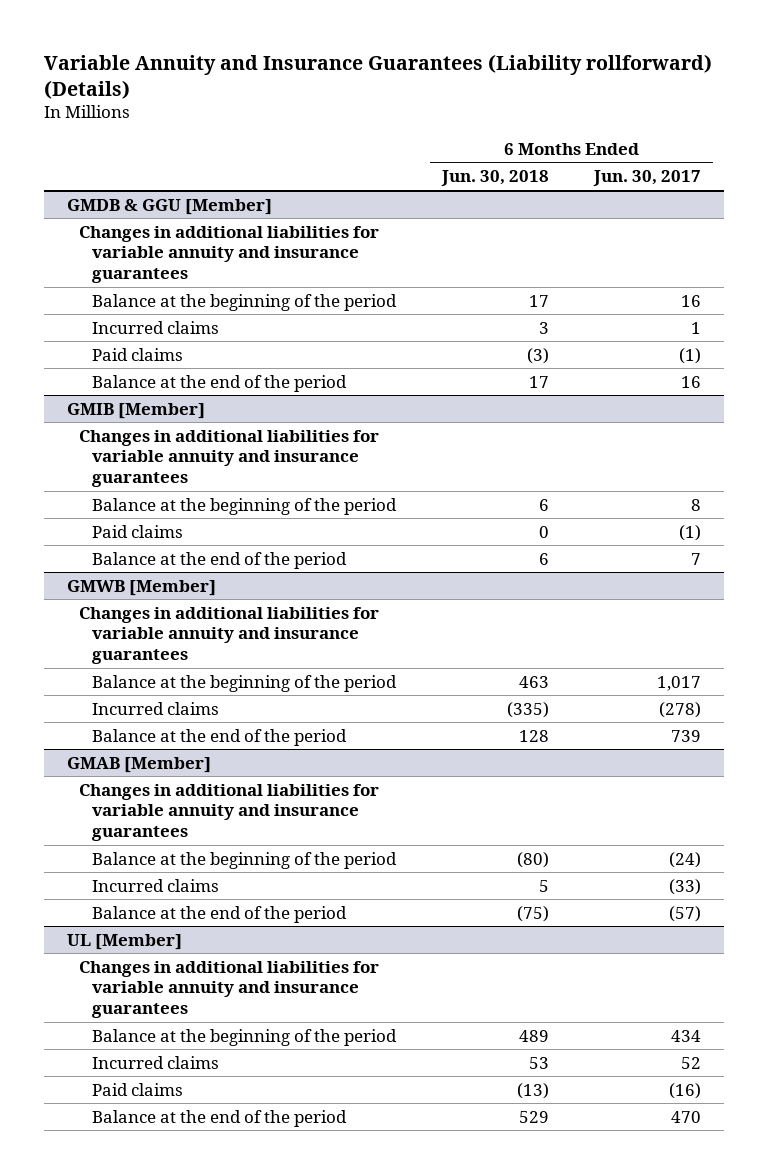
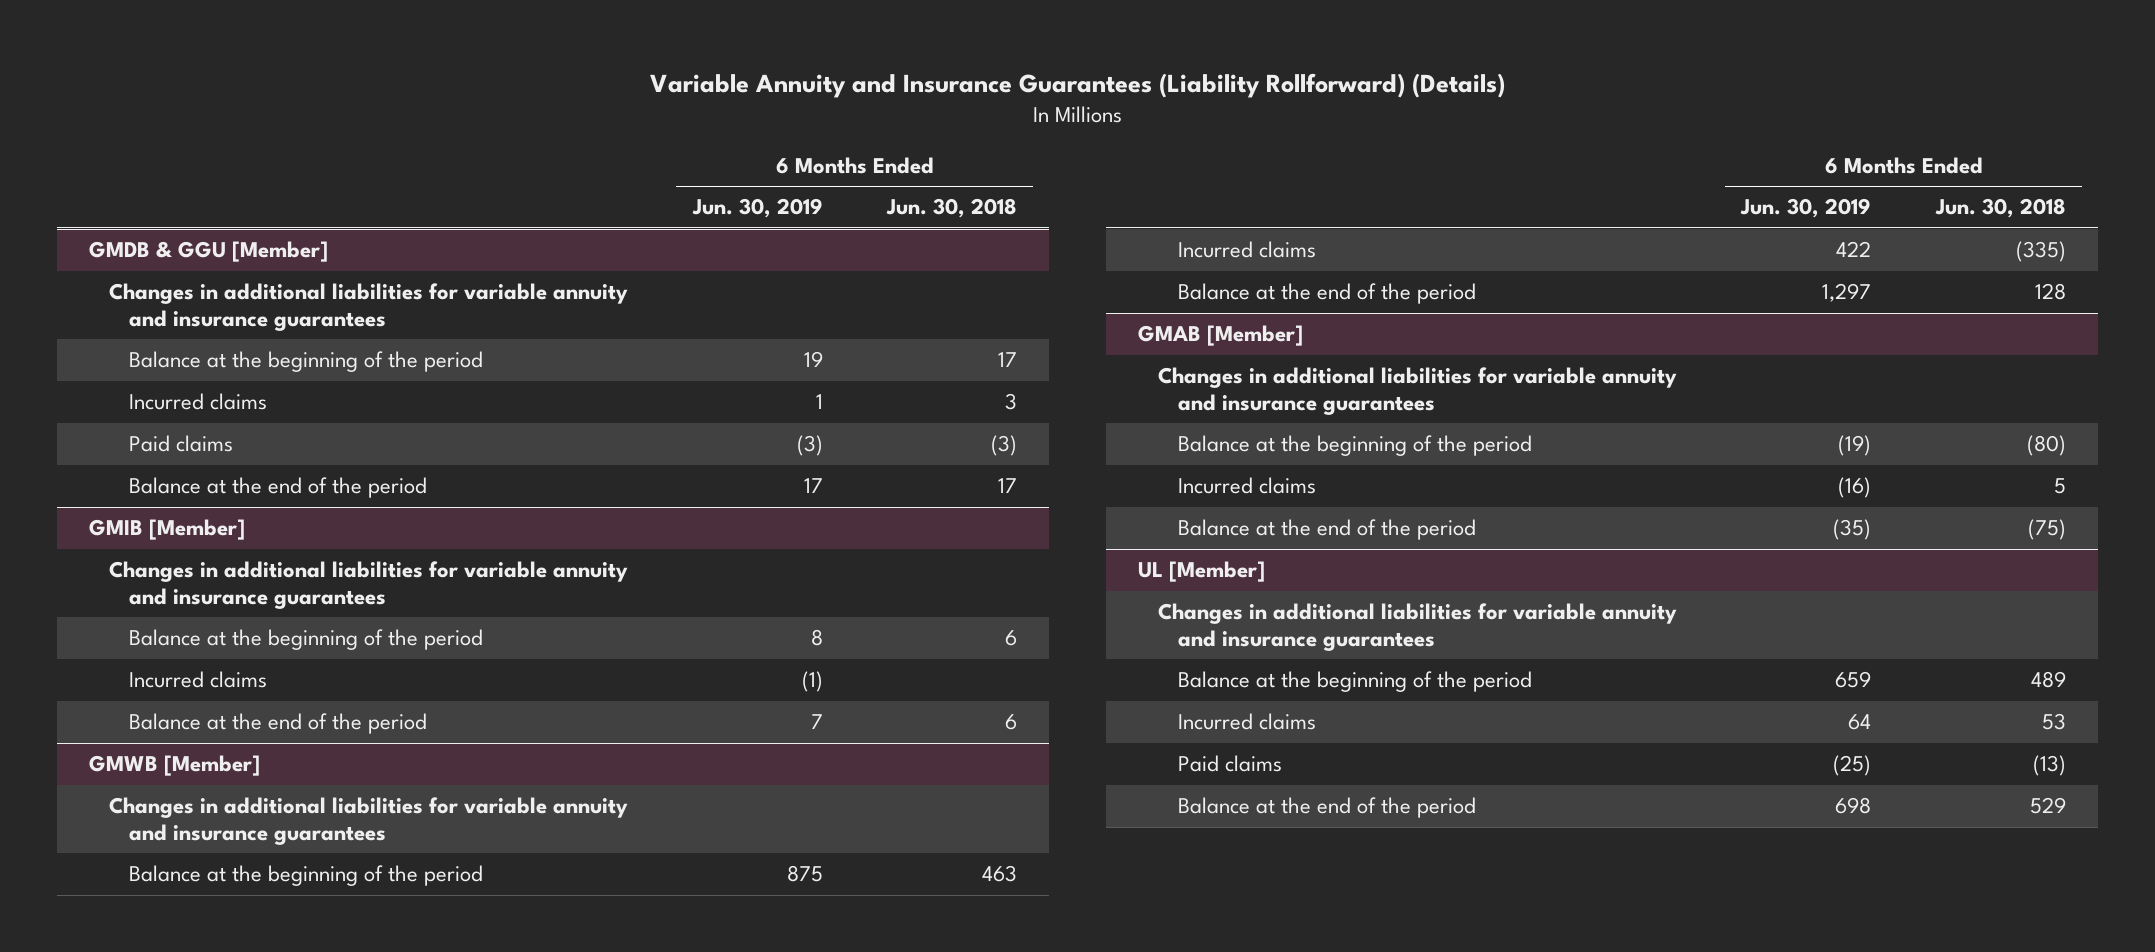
- Variable Annuity and Insurance Guarantees (Liability rollforward) (Details)
+ Variable Annuity and Insurance Guarantees (Liability Rollforward) (Details)
- | 6 Months Ended Jun. 30, 2018 | 6 Months Ended Jun. 30, 2017
+ | 6 Months Ended Jun. 30, 2019 | 6 Months Ended Jun. 30, 2018
@ GMIB [Member]
- Paid claims | 0 | (1)
+ Incurred claims | (1) |

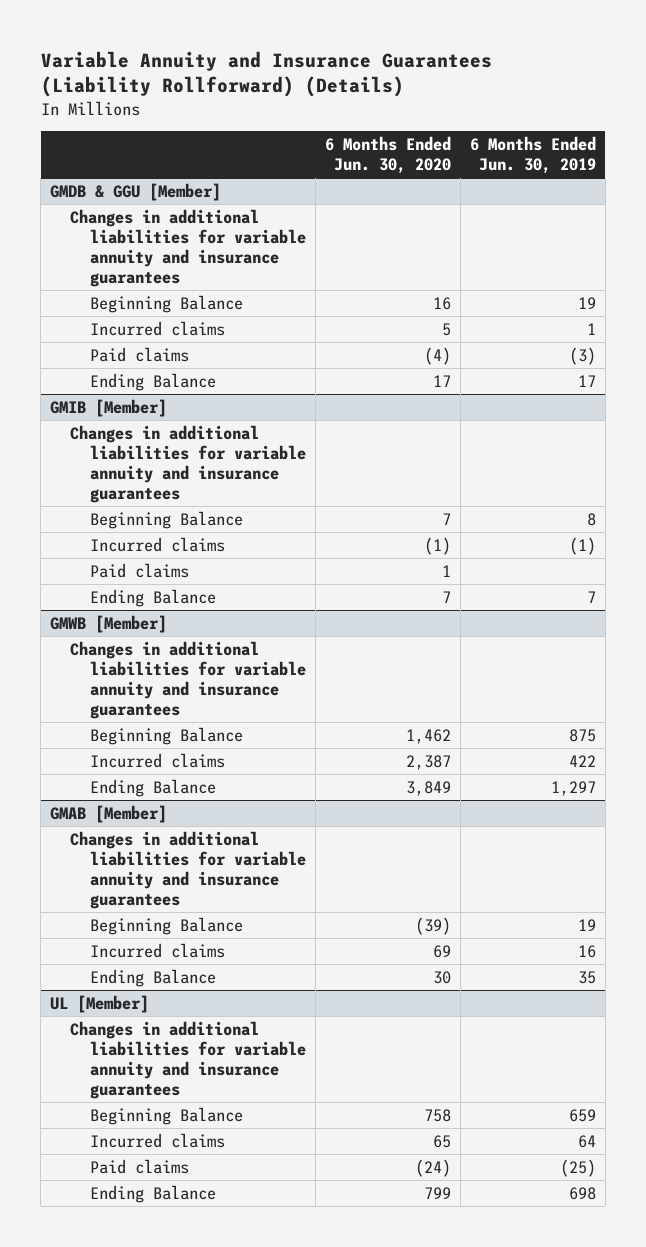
- | 6 Months Ended Jun. 30, 2019 | 6 Months Ended Jun. 30, 2018
+ | 6 Months Ended Jun. 30, 2020 | 6 Months Ended Jun. 30, 2019
@ GMDB & GGU [Member]
- Balance at the beginning of the period | 19 | 17
+ Beginning Balance | 16 | 19
- Balance at the end of the period | 17 | 17
+ Ending Balance | 17 | 17
@ GMIB [Member]
- Balance at the beginning of the period | 8 | 6
+ Beginning Balance | 7 | 8
- Balance at the end of the period | 7 | 6
+ Paid claims | 1 |
+ Ending Balance | 7 | 7
@ GMWB [Member]
- Balance at the beginning of the period | 875 | 463
+ Beginning Balance | 1,462 | 875
- Balance at the end of the period | 1,297 | 128
+ Ending Balance | 3,849 | 1,297
@ GMAB [Member]
- Balance at the beginning of the period | (19) | (80)
- Incurred claims | (16) | 5
- Balance at the end of the period | (35) | (75)
+ Beginning Balance | (39) | 19
+ Incurred claims | 69 | 16
+ Ending Balance | 30 | 35
@ UL [Member]
- Balance at the beginning of the period | 659 | 489
+ Beginning Balance | 758 | 659
- Balance at the end of the period | 698 | 529
+ Ending Balance | 799 | 698

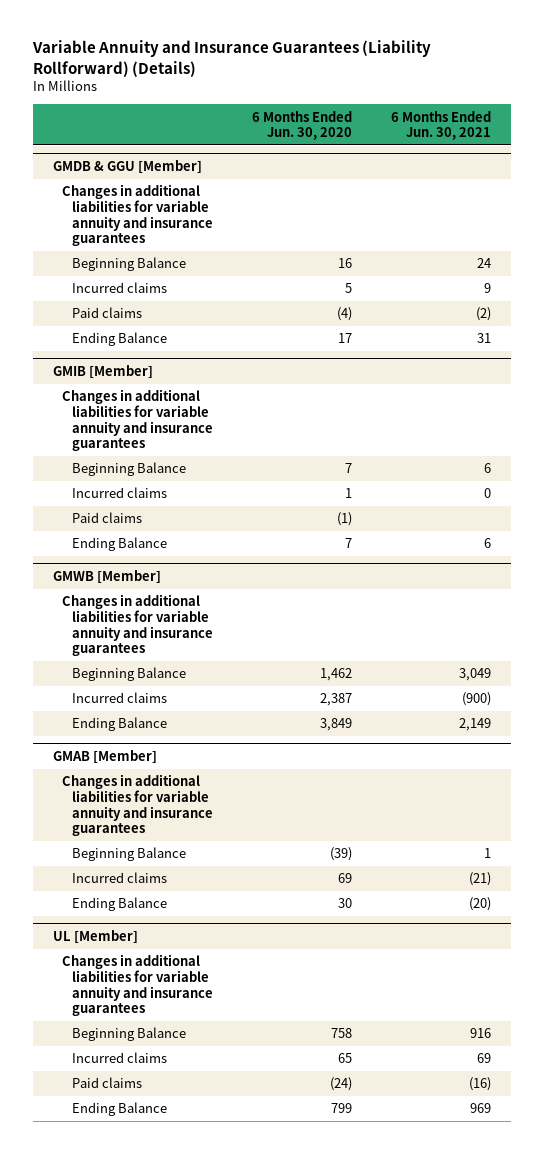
- | 6 Months Ended Jun. 30, 2020 | 6 Months Ended Jun. 30, 2019
+ | 6 Months Ended Jun. 30, 2020 | 6 Months Ended Jun. 30, 2021
@ GMIB [Member]
- Incurred claims | (1) | (1)
- Paid claims | 1 |
+ Incurred claims | 1 | 0
+ Paid claims | (1) |

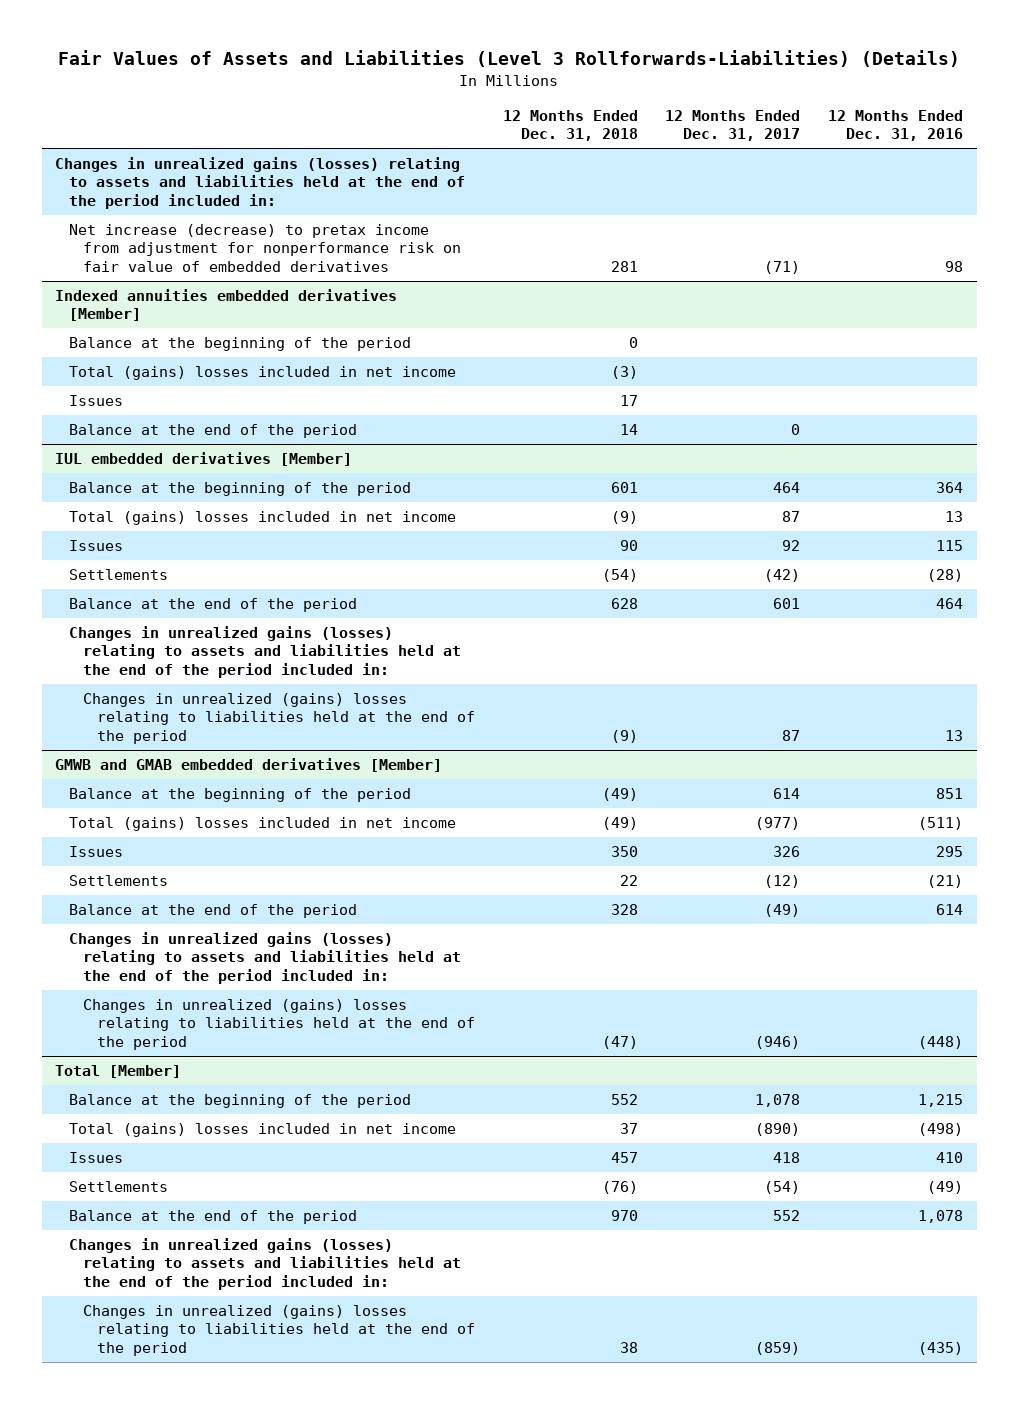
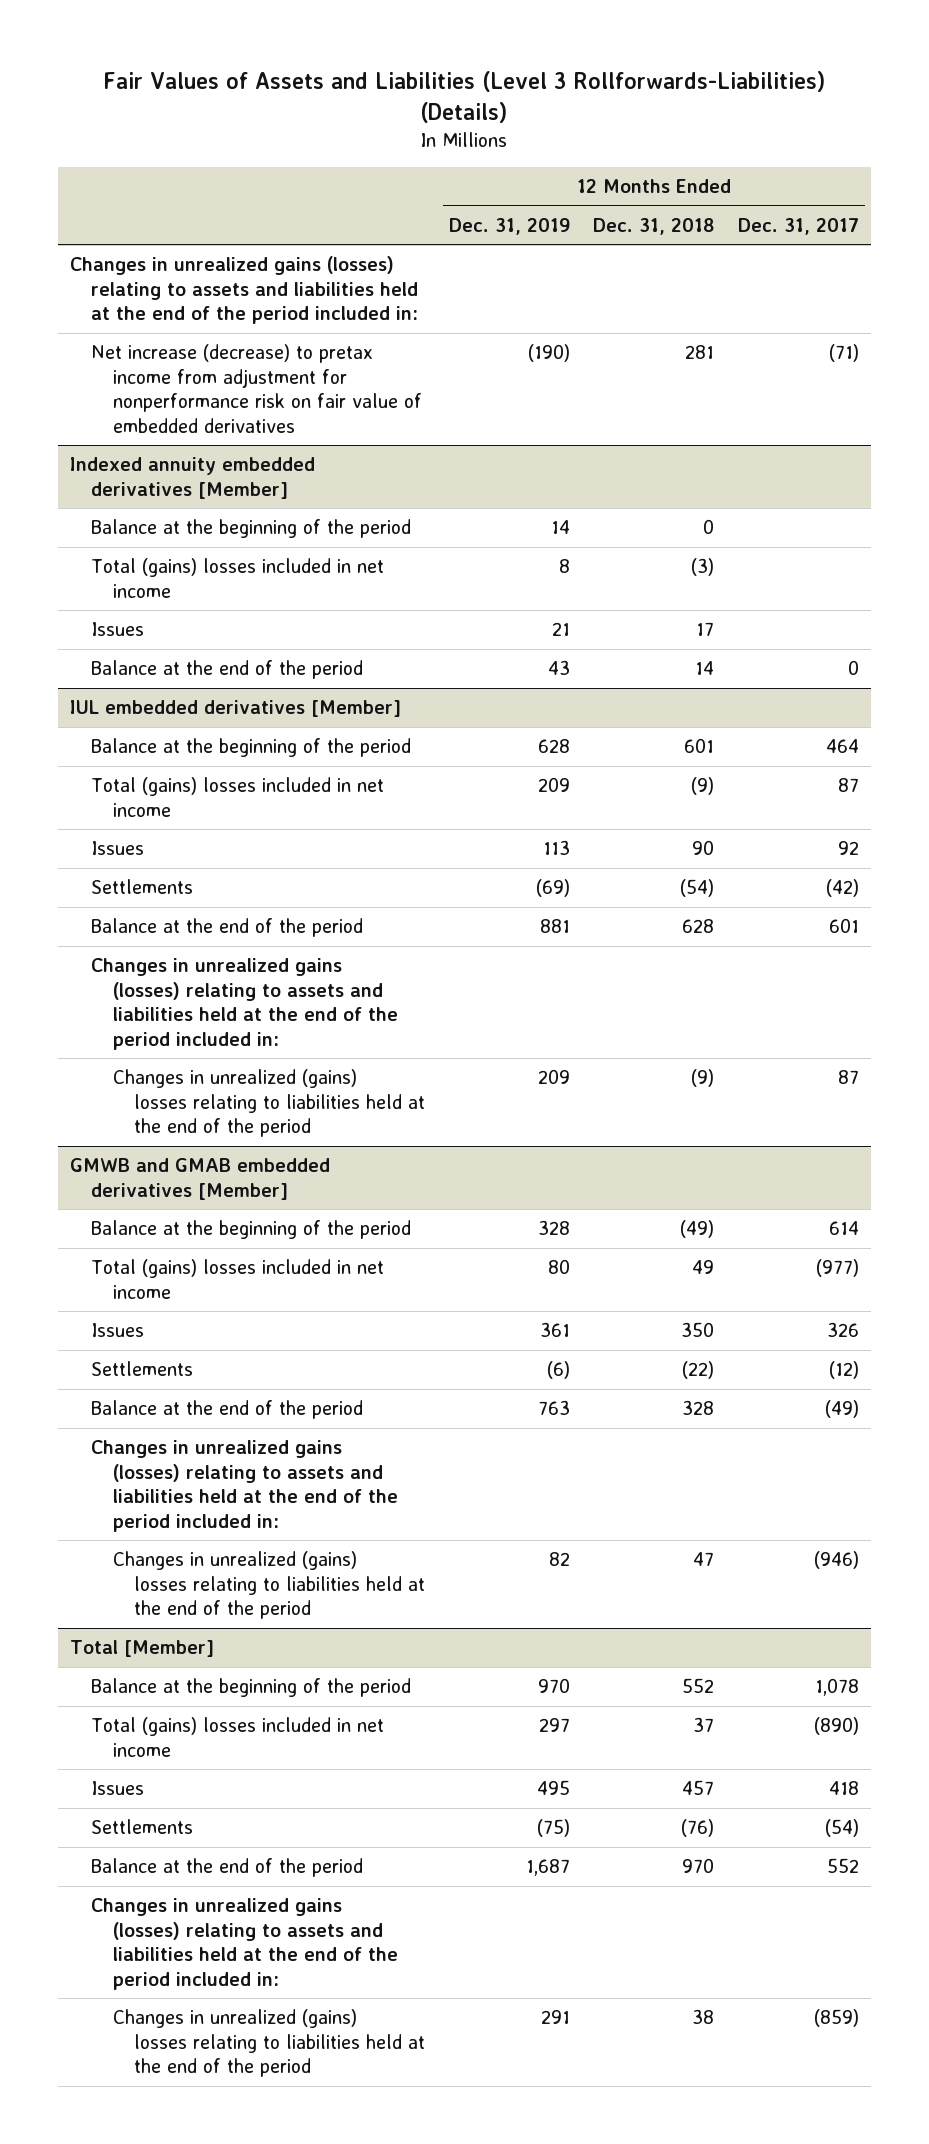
- | 12 Months Ended Dec. 31, 2018 | 12 Months Ended Dec. 31, 2017 | 12 Months Ended Dec. 31, 2016
+ | 12 Months Ended Dec. 31, 2019 | 12 Months Ended Dec. 31, 2018 | 12 Months Ended Dec. 31, 2017
- Indexed annuities embedded derivatives [Member]
+ Indexed annuity embedded derivatives [Member]
@ GMWB and GMAB embedded derivatives [Member]
- Total (gains) losses included in net income | (49) | (977) | (511)
+ Total (gains) losses included in net income | 80 | 49 | (977)
- Settlements | 22 | (12) | (21)
+ Settlements | (6) | (22) | (12)
- Changes in unrealized (gains) losses relating to liabilities held at the end of the period | (47) | (946) | (448)
+ Changes in unrealized (gains) losses relating to liabilities held at the end of the period | 82 | 47 | (946)

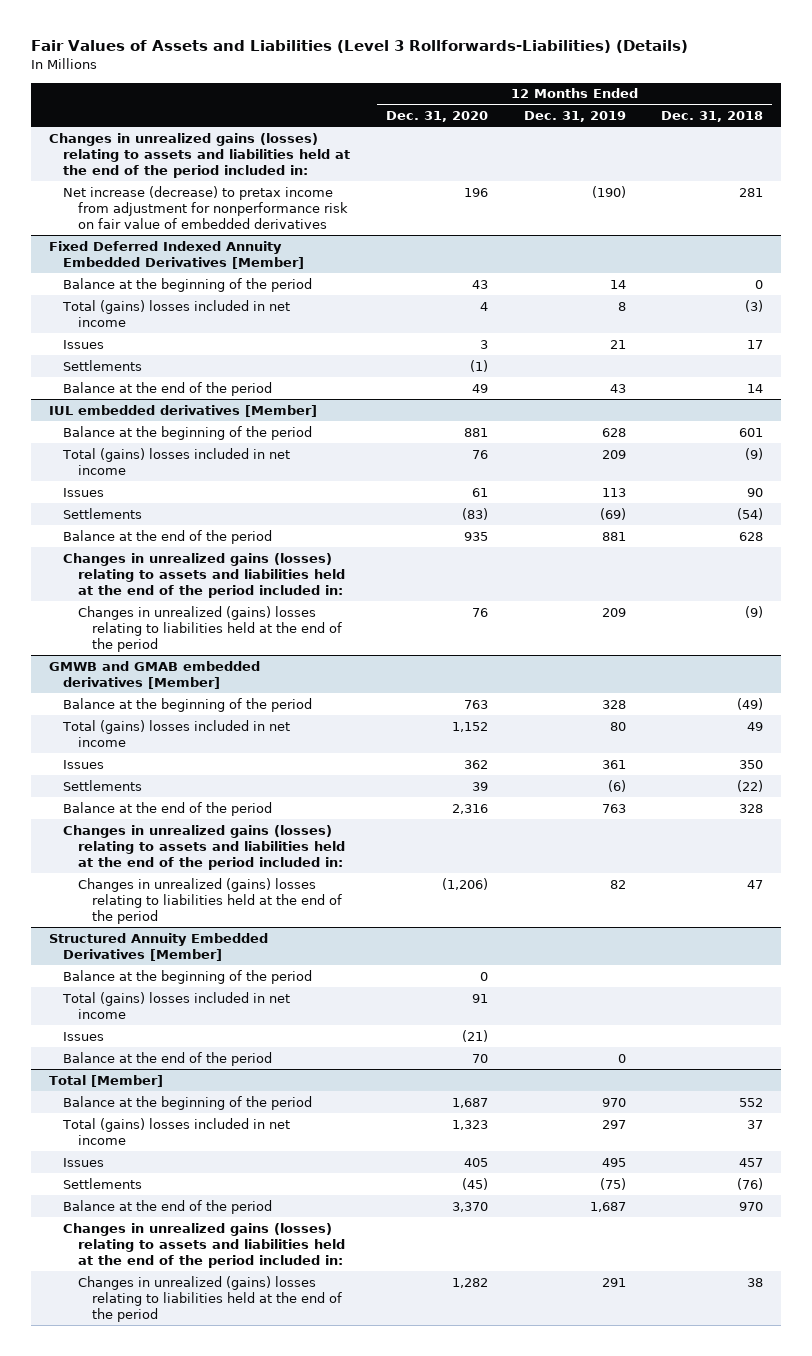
- | 12 Months Ended Dec. 31, 2019 | 12 Months Ended Dec. 31, 2018 | 12 Months Ended Dec. 31, 2017
+ | 12 Months Ended Dec. 31, 2020 | 12 Months Ended Dec. 31, 2019 | 12 Months Ended Dec. 31, 2018
- Indexed annuity embedded derivatives [Member]
+ Fixed Deferred Indexed Annuity Embedded Derivatives [Member]
+ Settlements | (1) | |
+ Structured Annuity Embedded Derivatives [Member]
+ Balance at the beginning of the period | 0 | |
+ Total (gains) losses included in net income | 91 | |
+ Issues | (21) | |
+ Balance at the end of the period | 70 | 0 |

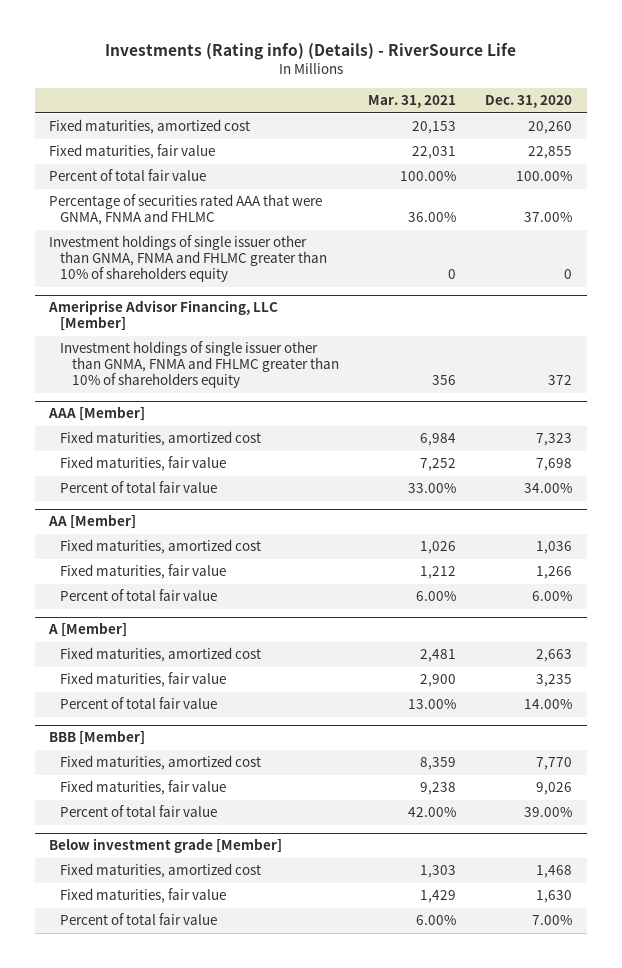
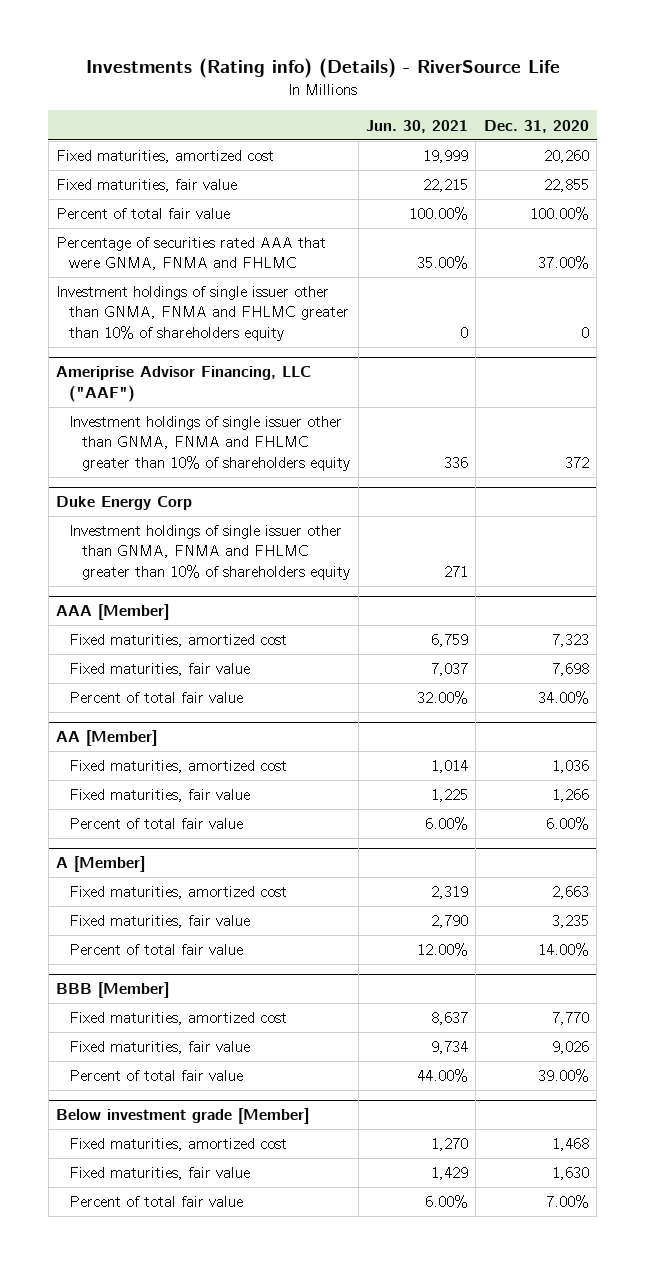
- | Mar. 31, 2021 | Dec. 31, 2020
+ | Jun. 30, 2021 | Dec. 31, 2020
- Ameriprise Advisor Financing, LLC [Member]
+ Ameriprise Advisor Financing, LLC ("AAF")
+ Duke Energy Corp
+ Investment holdings of single issuer other than GNMA, FNMA and FHLMC greater than 10% of shareholders equity | 271 |

